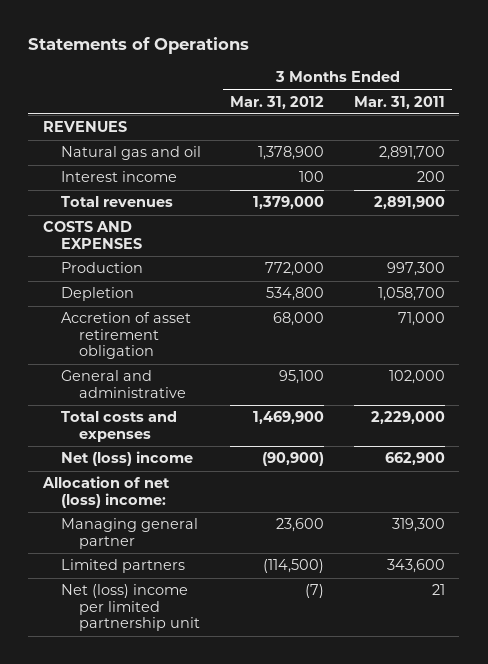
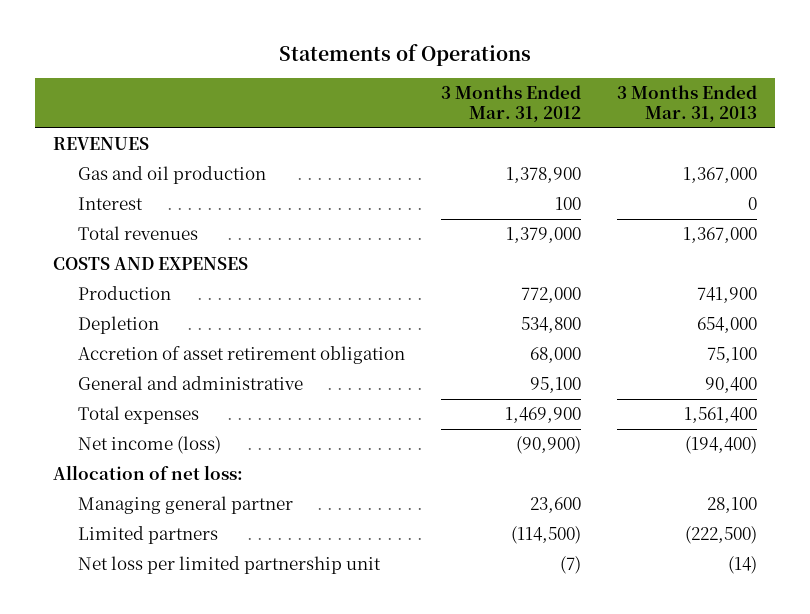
- | 3 Months Ended Mar. 31, 2012 | 3 Months Ended Mar. 31, 2011
+ | 3 Months Ended Mar. 31, 2012 | 3 Months Ended Mar. 31, 2013
- Natural gas and oil | 1,378,900 | 2,891,700
- Interest income | 100 | 200
+ Gas and oil production | 1,378,900 | 1,367,000
+ Interest | 100 | 0
- Total costs and expenses | 1,469,900 | 2,229,000
- Net (loss) income | (90,900) | 662,900
- Allocation of net (loss) income:
+ Total expenses | 1,469,900 | 1,561,400
+ Net income (loss) | (90,900) | (194,400)
+ Allocation of net loss:
- Net (loss) income per limited partnership unit | (7) | 21
+ Net loss per limited partnership unit | (7) | (14)

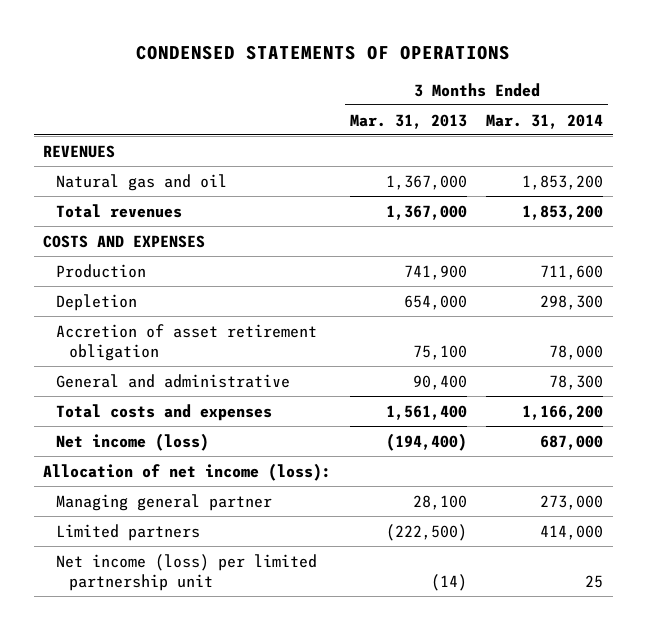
- Statements of Operations
+ CONDENSED STATEMENTS OF OPERATIONS
- | 3 Months Ended Mar. 31, 2012 | 3 Months Ended Mar. 31, 2013
+ | 3 Months Ended Mar. 31, 2013 | 3 Months Ended Mar. 31, 2014
- Gas and oil production | 1,378,900 | 1,367,000
- Interest | 100 | 0
+ Natural gas and oil | 1,367,000 | 1,853,200
- Total expenses | 1,469,900 | 1,561,400
+ Total costs and expenses | 1,561,400 | 1,166,200
- Allocation of net loss:
+ Allocation of net income (loss):
- Net loss per limited partnership unit | (7) | (14)
+ Net income (loss) per limited partnership unit | (14) | 25

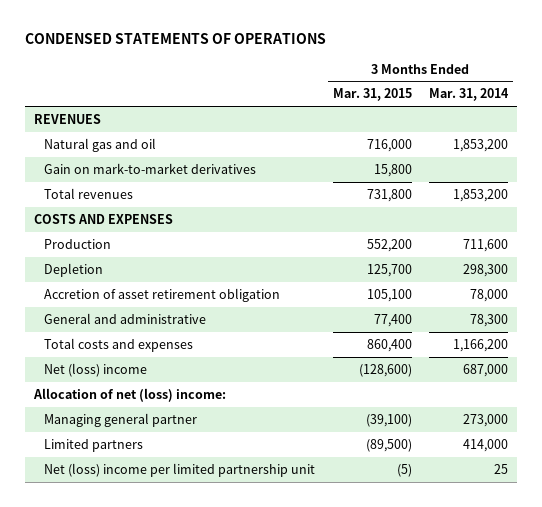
- | 3 Months Ended Mar. 31, 2013 | 3 Months Ended Mar. 31, 2014
+ | 3 Months Ended Mar. 31, 2015 | 3 Months Ended Mar. 31, 2014
+ Gain on mark-to-market derivatives | 15,800 |
- Net income (loss) | (194,400) | 687,000
- Allocation of net income (loss):
+ Net (loss) income | (128,600) | 687,000
+ Allocation of net (loss) income:
- Net income (loss) per limited partnership unit | (14) | 25
+ Net (loss) income per limited partnership unit | (5) | 25

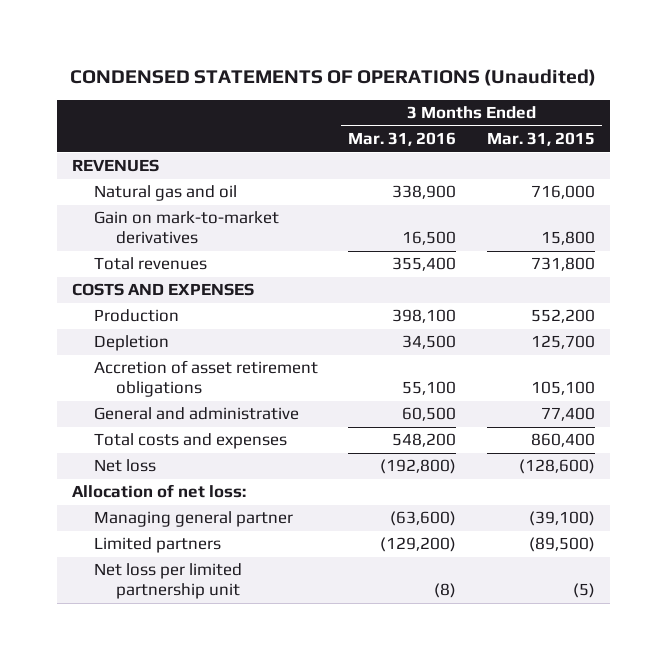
- CONDENSED STATEMENTS OF OPERATIONS
+ CONDENSED STATEMENTS OF OPERATIONS (Unaudited)
- | 3 Months Ended Mar. 31, 2015 | 3 Months Ended Mar. 31, 2014
+ | 3 Months Ended Mar. 31, 2016 | 3 Months Ended Mar. 31, 2015
- Accretion of asset retirement obligation | 105,100 | 78,000
+ Accretion of asset retirement obligations | 55,100 | 105,100
- Net (loss) income | (128,600) | 687,000
- Allocation of net (loss) income:
+ Net loss | (192,800) | (128,600)
+ Allocation of net loss:
- Net (loss) income per limited partnership unit | (5) | 25
+ Net loss per limited partnership unit | (8) | (5)

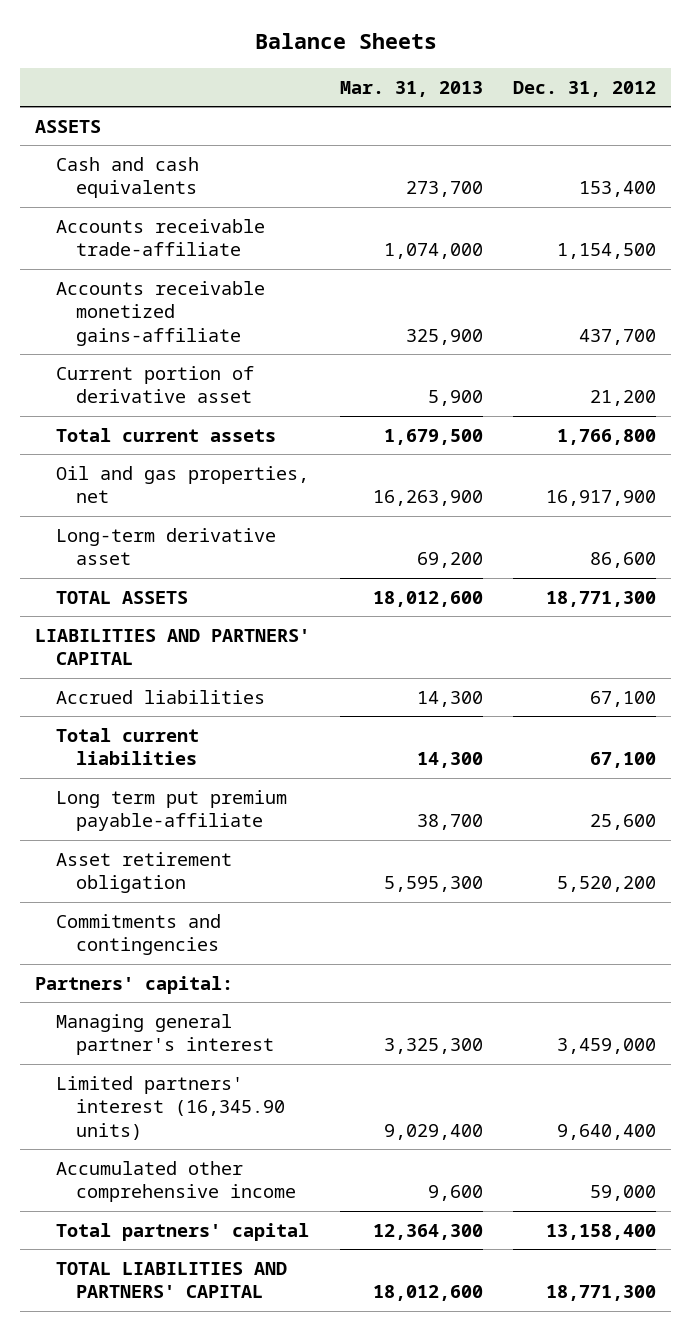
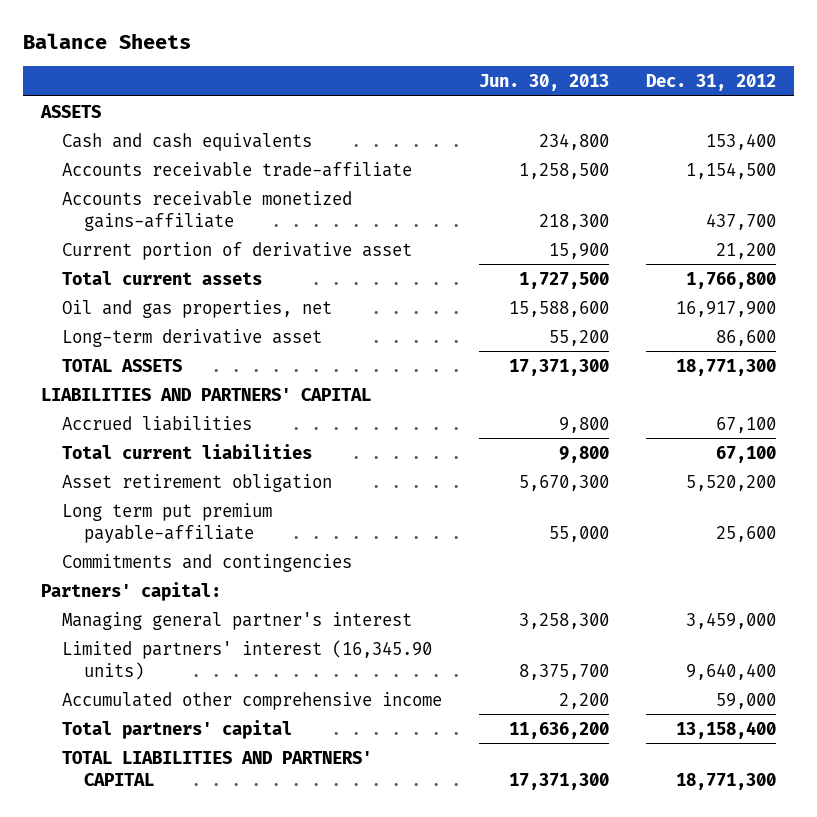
- | Mar. 31, 2013 | Dec. 31, 2012
+ | Jun. 30, 2013 | Dec. 31, 2012
moved down: Long term put premium payable-affiliate | 55,000 | 25,600

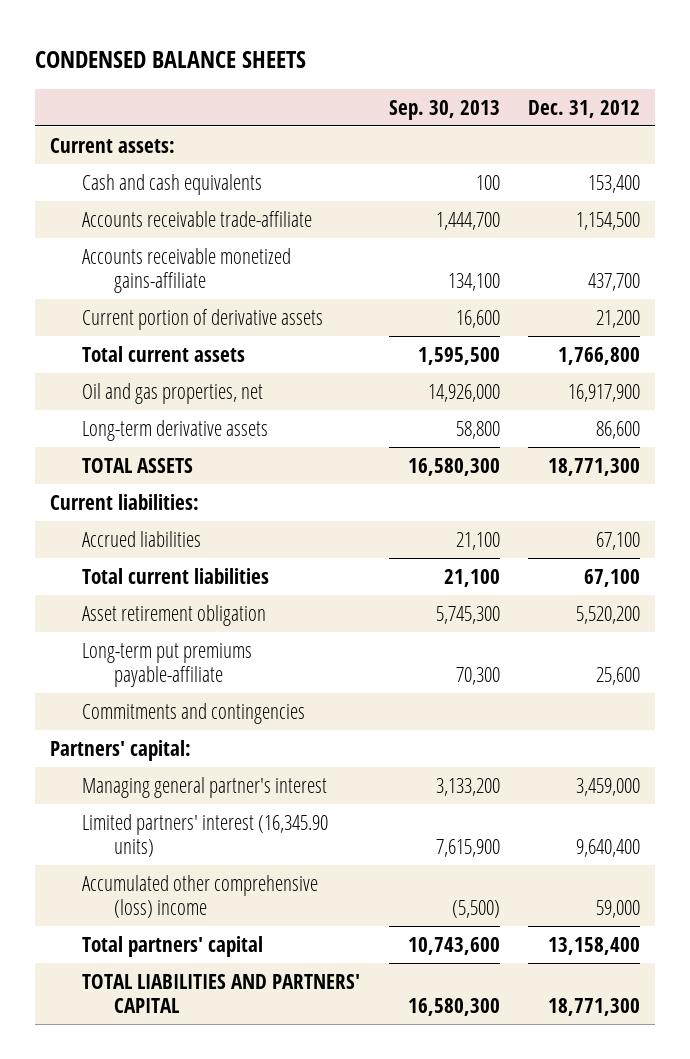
- Balance Sheets
+ CONDENSED BALANCE SHEETS
- | Jun. 30, 2013 | Dec. 31, 2012
+ | Sep. 30, 2013 | Dec. 31, 2012
- ASSETS
+ Current assets:
- Current portion of derivative asset | 15,900 | 21,200
+ Current portion of derivative assets | 16,600 | 21,200
- Long-term derivative asset | 55,200 | 86,600
+ Long-term derivative assets | 58,800 | 86,600
- LIABILITIES AND PARTNERS' CAPITAL
+ Current liabilities:
- Long term put premium payable-affiliate | 55,000 | 25,600
+ Long-term put premiums payable-affiliate | 70,300 | 25,600
- Accumulated other comprehensive income | 2,200 | 59,000
+ Accumulated other comprehensive (loss) income | (5,500) | 59,000

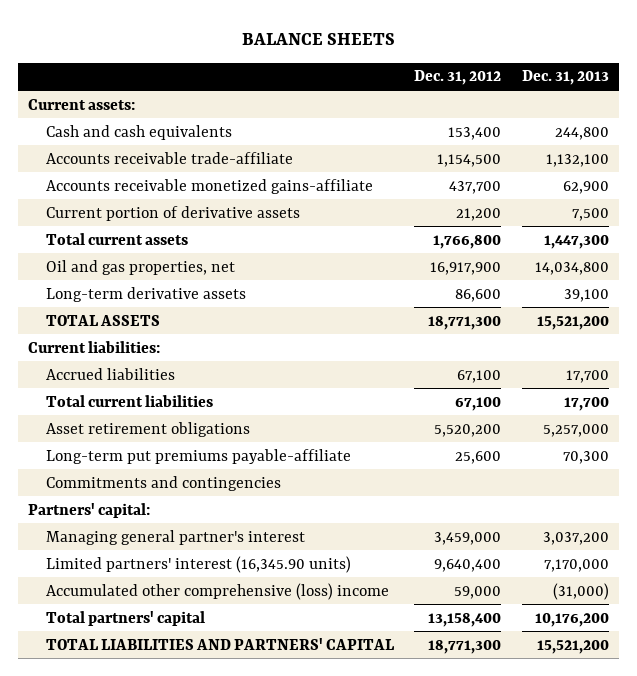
- CONDENSED BALANCE SHEETS
+ BALANCE SHEETS
- | Sep. 30, 2013 | Dec. 31, 2012
+ | Dec. 31, 2012 | Dec. 31, 2013
- Asset retirement obligation | 5,745,300 | 5,520,200
+ Asset retirement obligations | 5,520,200 | 5,257,000

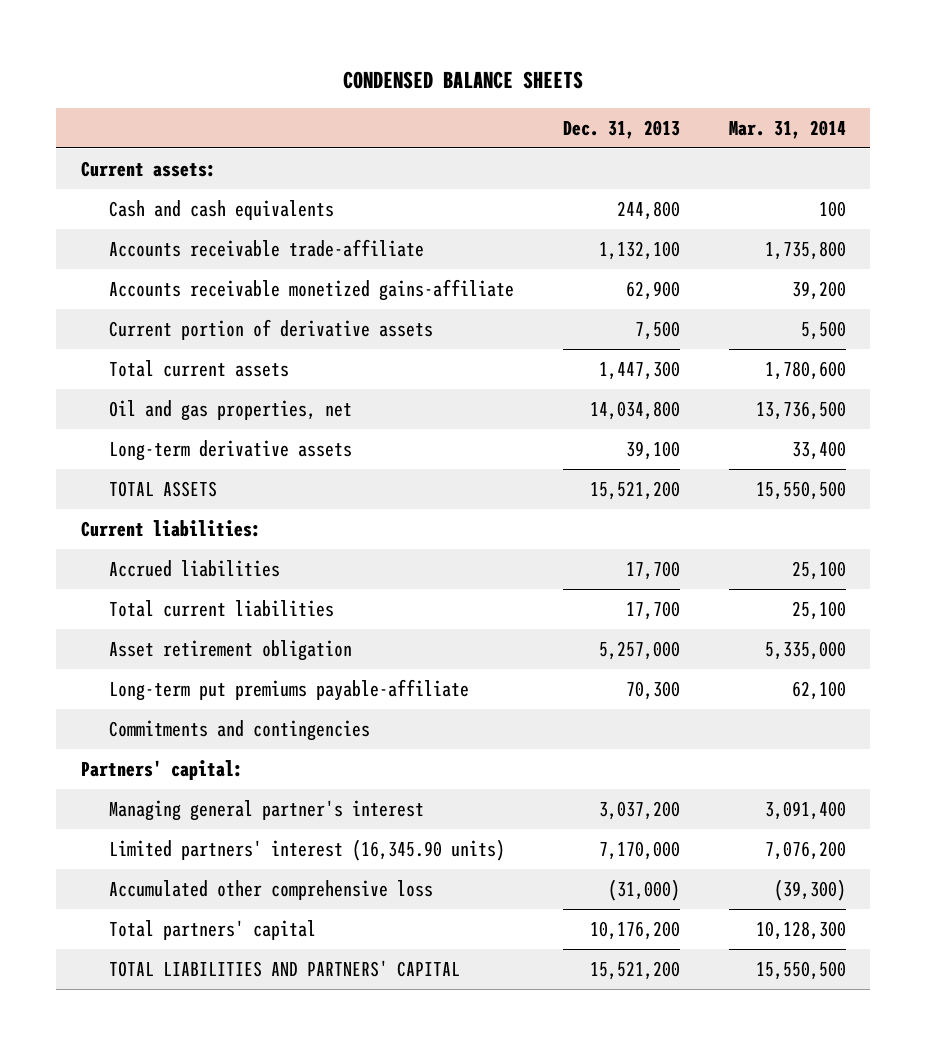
- BALANCE SHEETS
+ CONDENSED BALANCE SHEETS
- | Dec. 31, 2012 | Dec. 31, 2013
+ | Dec. 31, 2013 | Mar. 31, 2014
- Asset retirement obligations | 5,520,200 | 5,257,000
+ Asset retirement obligation | 5,257,000 | 5,335,000
- Accumulated other comprehensive (loss) income | 59,000 | (31,000)
+ Accumulated other comprehensive loss | (31,000) | (39,300)

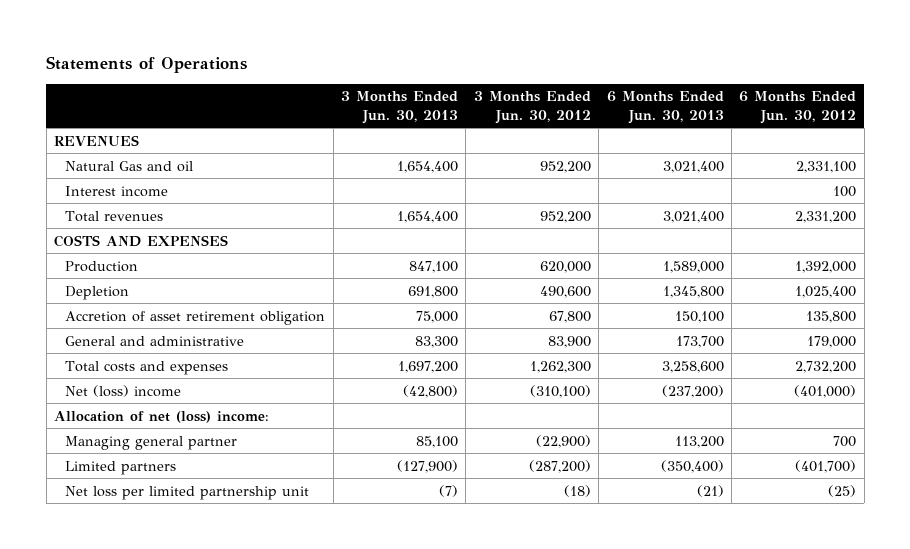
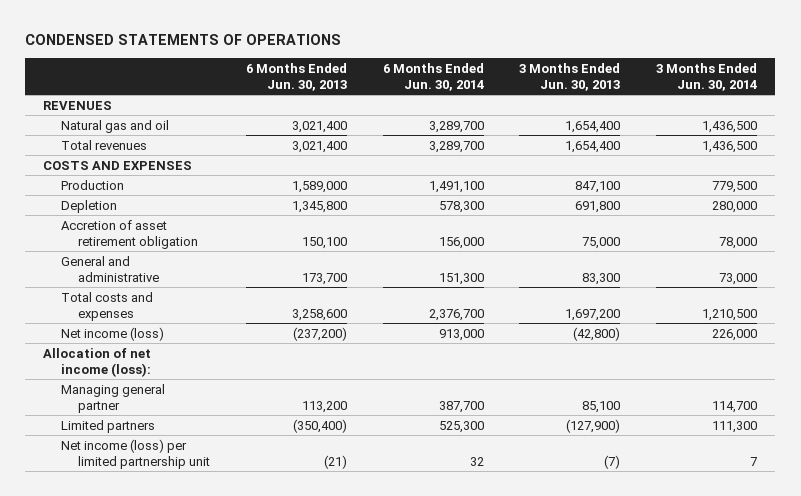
- Statements of Operations
+ CONDENSED STATEMENTS OF OPERATIONS
- | 3 Months Ended Jun. 30, 2013 | 3 Months Ended Jun. 30, 2012 | 6 Months Ended Jun. 30, 2013 | 6 Months Ended Jun. 30, 2012
+ | 6 Months Ended Jun. 30, 2013 | 6 Months Ended Jun. 30, 2014 | 3 Months Ended Jun. 30, 2013 | 3 Months Ended Jun. 30, 2014
- Natural Gas and oil | 1,654,400 | 952,200 | 3,021,400 | 2,331,100
- Interest income | | | | 100
+ Natural gas and oil | 3,021,400 | 3,289,700 | 1,654,400 | 1,436,500
- Net (loss) income | (42,800) | (310,100) | (237,200) | (401,000)
- Allocation of net (loss) income:
+ Net income (loss) | (237,200) | 913,000 | (42,800) | 226,000
+ Allocation of net income (loss):
- Net loss per limited partnership unit | (7) | (18) | (21) | (25)
+ Net income (loss) per limited partnership unit | (21) | 32 | (7) | 7

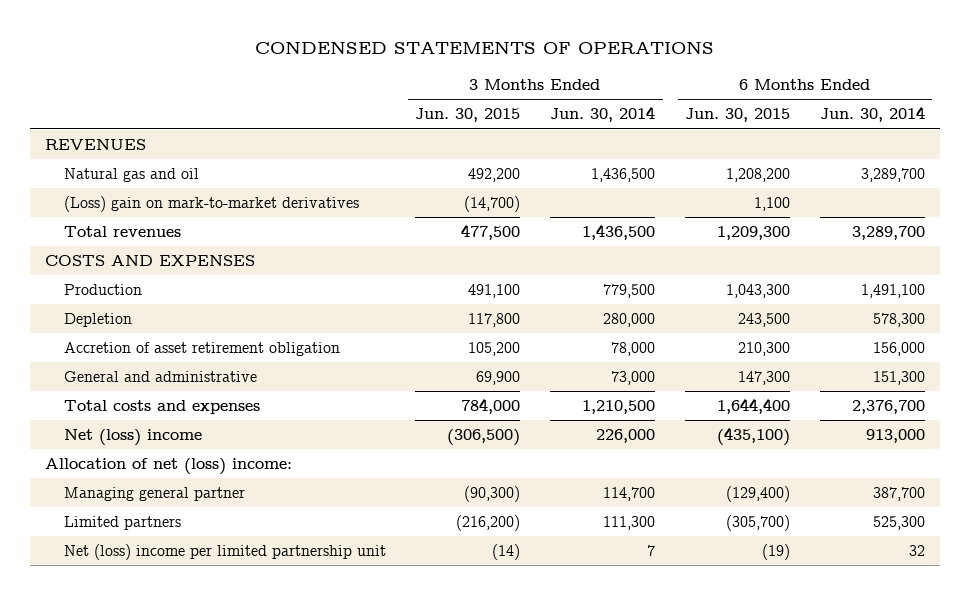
- | 6 Months Ended Jun. 30, 2013 | 6 Months Ended Jun. 30, 2014 | 3 Months Ended Jun. 30, 2013 | 3 Months Ended Jun. 30, 2014
+ | 3 Months Ended Jun. 30, 2015 | 3 Months Ended Jun. 30, 2014 | 6 Months Ended Jun. 30, 2015 | 6 Months Ended Jun. 30, 2014
+ (Loss) gain on mark-to-market derivatives | (14,700) | | 1,100 |
- Net income (loss) | (237,200) | 913,000 | (42,800) | 226,000
- Allocation of net income (loss):
+ Net (loss) income | (306,500) | 226,000 | (435,100) | 913,000
+ Allocation of net (loss) income:
- Net income (loss) per limited partnership unit | (21) | 32 | (7) | 7
+ Net (loss) income per limited partnership unit | (14) | 7 | (19) | 32

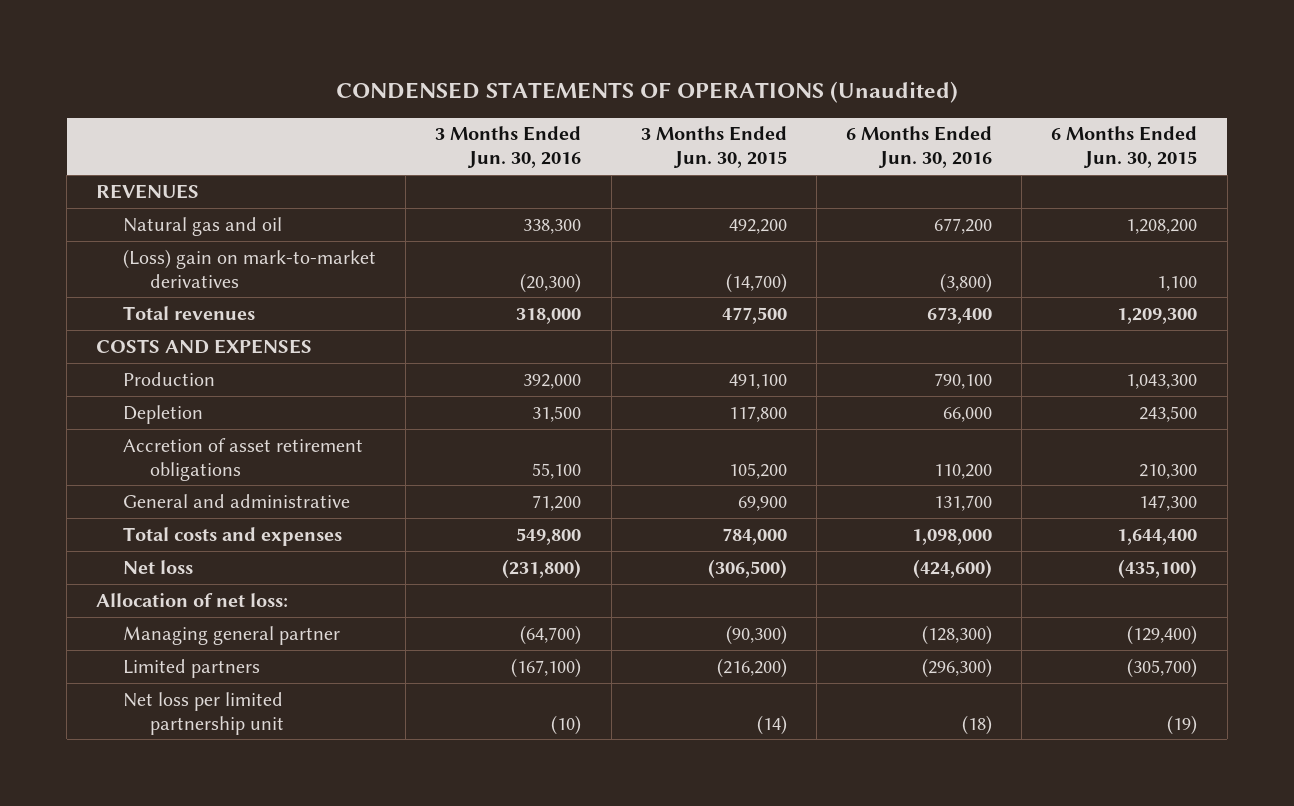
- CONDENSED STATEMENTS OF OPERATIONS
+ CONDENSED STATEMENTS OF OPERATIONS (Unaudited)
- | 3 Months Ended Jun. 30, 2015 | 3 Months Ended Jun. 30, 2014 | 6 Months Ended Jun. 30, 2015 | 6 Months Ended Jun. 30, 2014
+ | 3 Months Ended Jun. 30, 2016 | 3 Months Ended Jun. 30, 2015 | 6 Months Ended Jun. 30, 2016 | 6 Months Ended Jun. 30, 2015
- Accretion of asset retirement obligation | 105,200 | 78,000 | 210,300 | 156,000
+ Accretion of asset retirement obligations | 55,100 | 105,200 | 110,200 | 210,300
- Net (loss) income | (306,500) | 226,000 | (435,100) | 913,000
- Allocation of net (loss) income:
+ Net loss | (231,800) | (306,500) | (424,600) | (435,100)
+ Allocation of net loss:
- Net (loss) income per limited partnership unit | (14) | 7 | (19) | 32
+ Net loss per limited partnership unit | (10) | (14) | (18) | (19)

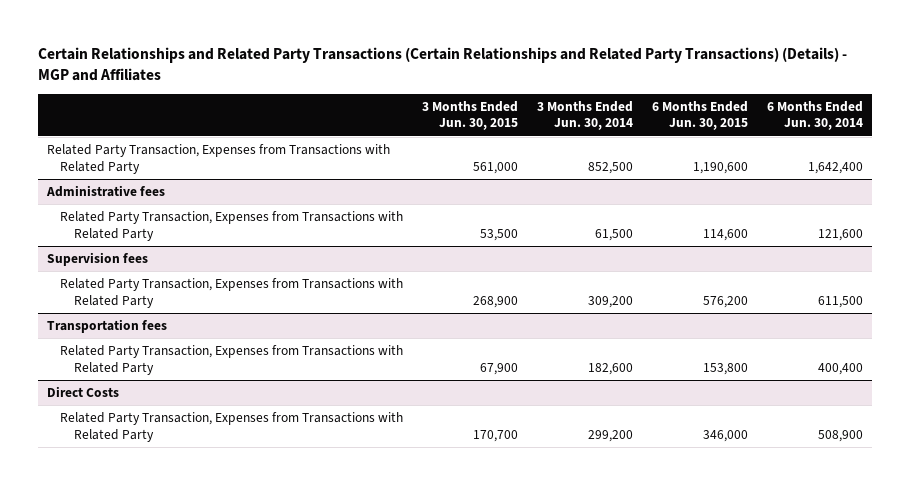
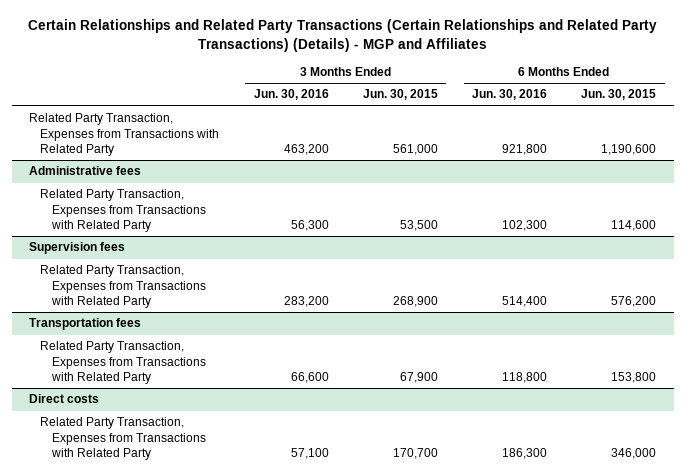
- | 3 Months Ended Jun. 30, 2015 | 3 Months Ended Jun. 30, 2014 | 6 Months Ended Jun. 30, 2015 | 6 Months Ended Jun. 30, 2014
+ | 3 Months Ended Jun. 30, 2016 | 3 Months Ended Jun. 30, 2015 | 6 Months Ended Jun. 30, 2016 | 6 Months Ended Jun. 30, 2015
- Direct Costs
+ Direct costs

